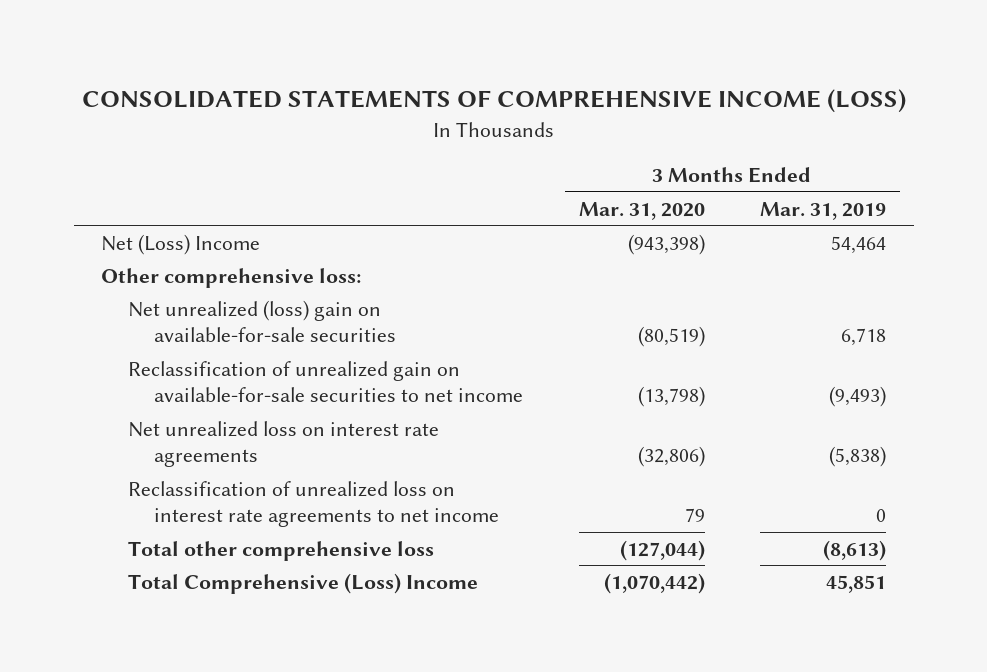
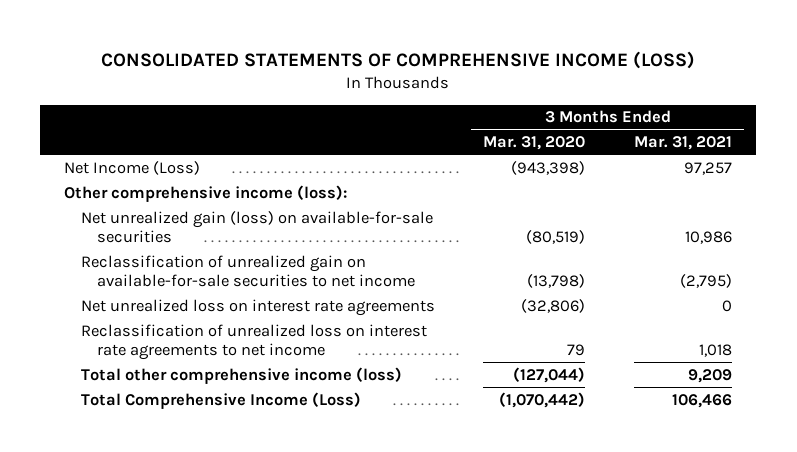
- | 3 Months Ended Mar. 31, 2020 | 3 Months Ended Mar. 31, 2019
+ | 3 Months Ended Mar. 31, 2020 | 3 Months Ended Mar. 31, 2021
- Net (Loss) Income | (943,398) | 54,464
- Other comprehensive loss:
- Net unrealized (loss) gain on available-for-sale securities | (80,519) | 6,718
+ Net Income (Loss) | (943,398) | 97,257
+ Other comprehensive income (loss):
+ Net unrealized gain (loss) on available-for-sale securities | (80,519) | 10,986
- Total other comprehensive loss | (127,044) | (8,613)
- Total Comprehensive (Loss) Income | (1,070,442) | 45,851
+ Total other comprehensive income (loss) | (127,044) | 9,209
+ Total Comprehensive Income (Loss) | (1,070,442) | 106,466

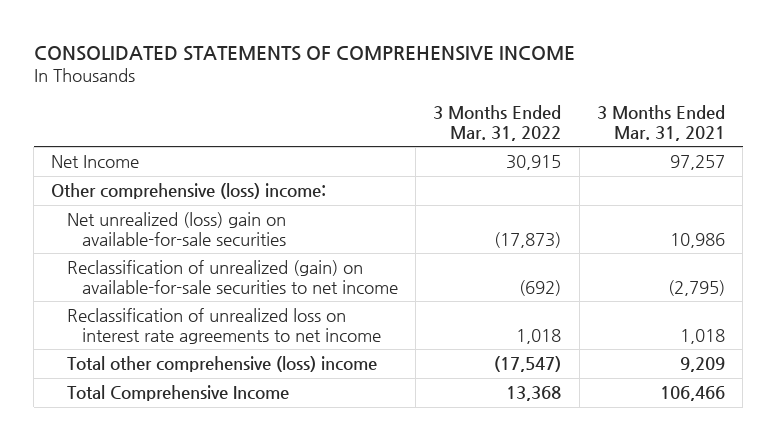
- CONSOLIDATED STATEMENTS OF COMPREHENSIVE INCOME (LOSS)
+ CONSOLIDATED STATEMENTS OF COMPREHENSIVE INCOME
- | 3 Months Ended Mar. 31, 2020 | 3 Months Ended Mar. 31, 2021
+ | 3 Months Ended Mar. 31, 2022 | 3 Months Ended Mar. 31, 2021
- Net Income (Loss) | (943,398) | 97,257
- Other comprehensive income (loss):
- Net unrealized gain (loss) on available-for-sale securities | (80,519) | 10,986
- Reclassification of unrealized gain on available-for-sale securities to net income | (13,798) | (2,795)
- Net unrealized loss on interest rate agreements | (32,806) | 0
+ Net Income | 30,915 | 97,257
+ Other comprehensive (loss) income:
+ Net unrealized (loss) gain on available-for-sale securities | (17,873) | 10,986
+ Reclassification of unrealized (gain) on available-for-sale securities to net income | (692) | (2,795)
- Total other comprehensive income (loss) | (127,044) | 9,209
- Total Comprehensive Income (Loss) | (1,070,442) | 106,466
+ Total other comprehensive (loss) income | (17,547) | 9,209
+ Total Comprehensive Income | 13,368 | 106,466

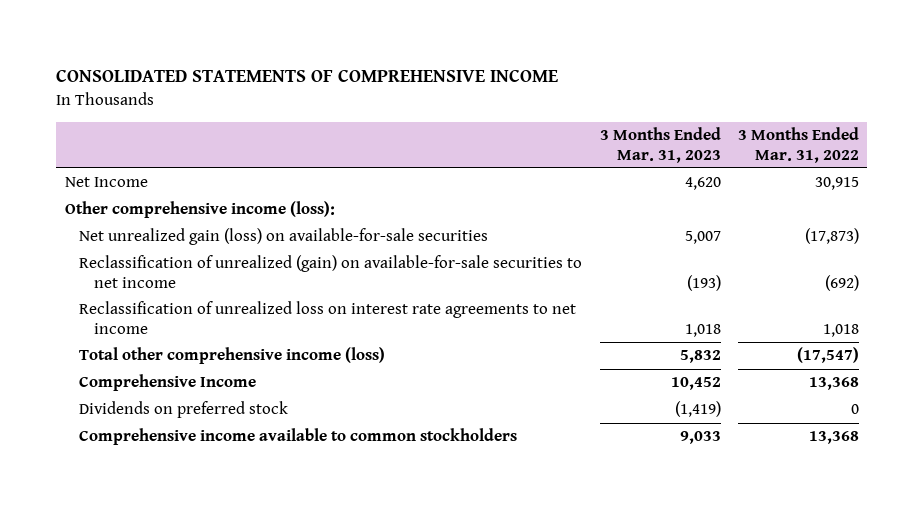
- | 3 Months Ended Mar. 31, 2022 | 3 Months Ended Mar. 31, 2021
+ | 3 Months Ended Mar. 31, 2023 | 3 Months Ended Mar. 31, 2022
- Other comprehensive (loss) income:
- Net unrealized (loss) gain on available-for-sale securities | (17,873) | 10,986
+ Other comprehensive income (loss):
+ Net unrealized gain (loss) on available-for-sale securities | 5,007 | (17,873)
- Total other comprehensive (loss) income | (17,547) | 9,209
- Total Comprehensive Income | 13,368 | 106,466
+ Total other comprehensive income (loss) | 5,832 | (17,547)
+ Comprehensive Income | 10,452 | 13,368
+ Dividends on preferred stock | (1,419) | 0
+ Comprehensive income available to common stockholders | 9,033 | 13,368

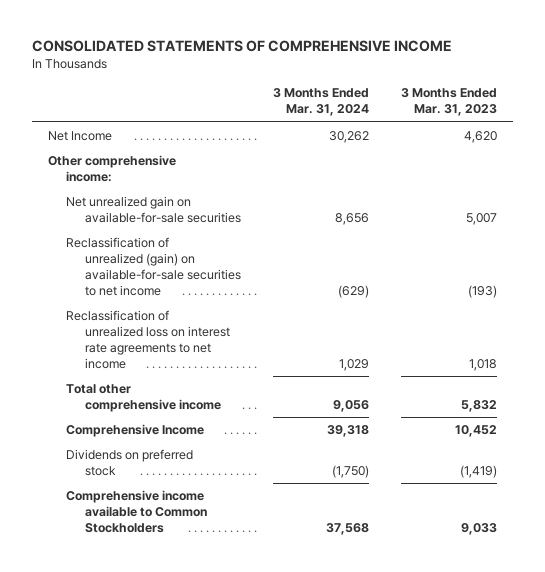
- | 3 Months Ended Mar. 31, 2023 | 3 Months Ended Mar. 31, 2022
+ | 3 Months Ended Mar. 31, 2024 | 3 Months Ended Mar. 31, 2023
- Other comprehensive income (loss):
- Net unrealized gain (loss) on available-for-sale securities | 5,007 | (17,873)
+ Other comprehensive income:
+ Net unrealized gain on available-for-sale securities | 8,656 | 5,007
- Total other comprehensive income (loss) | 5,832 | (17,547)
+ Total other comprehensive income | 9,056 | 5,832
- Comprehensive income available to common stockholders | 9,033 | 13,368
+ Comprehensive income available to Common Stockholders | 37,568 | 9,033

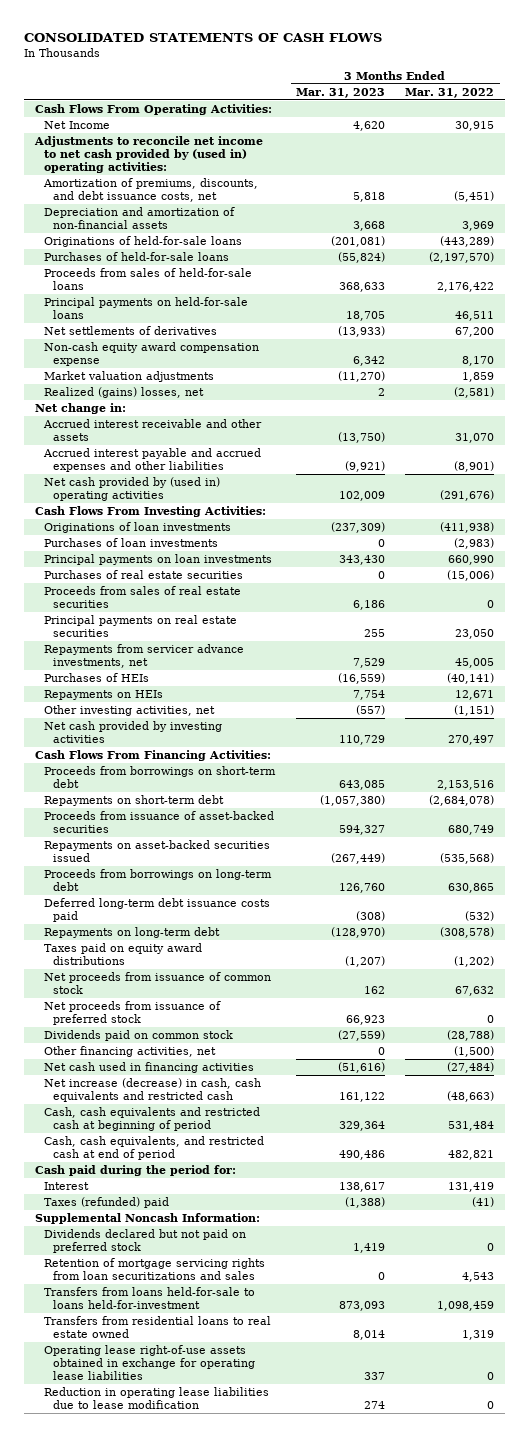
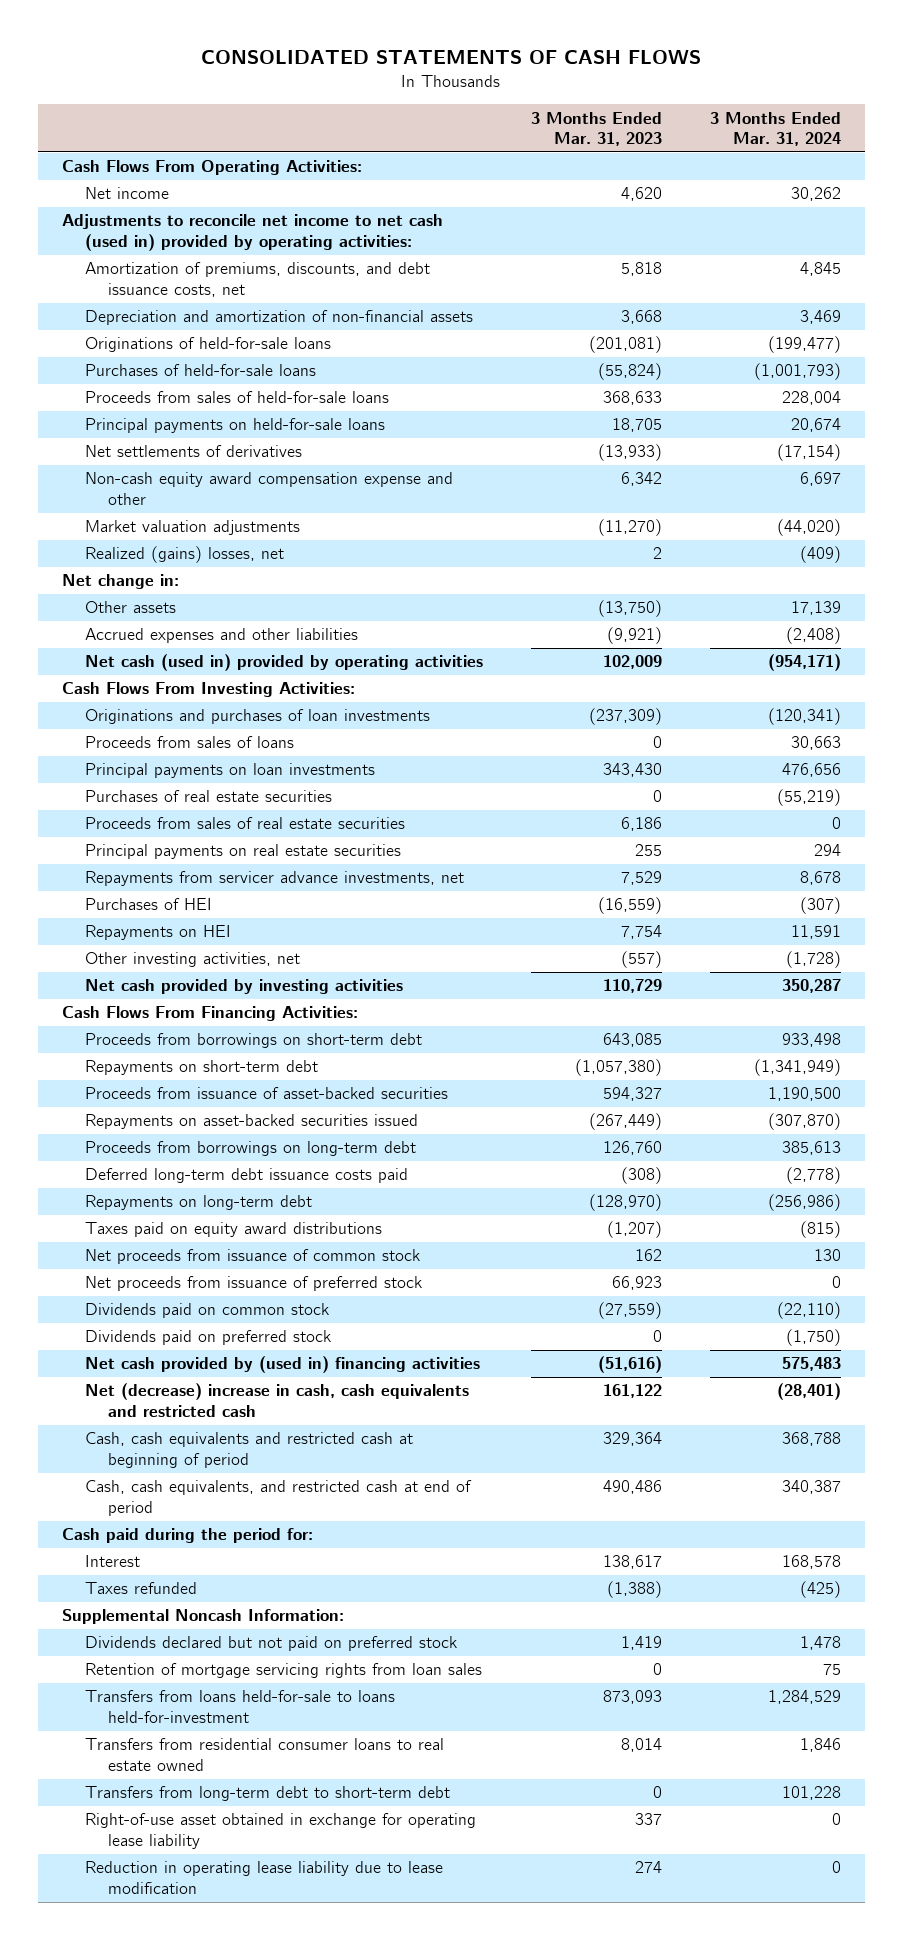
- | 3 Months Ended Mar. 31, 2023 | 3 Months Ended Mar. 31, 2022
+ | 3 Months Ended Mar. 31, 2023 | 3 Months Ended Mar. 31, 2024
- Net Income | 4,620 | 30,915
- Adjustments to reconcile net income to net cash provided by (used in) operating activities:
+ Net income | 4,620 | 30,262
+ Adjustments to reconcile net income to net cash (used in) provided by operating activities:
- Non-cash equity award compensation expense | 6,342 | 8,170
+ Non-cash equity award compensation expense and other | 6,342 | 6,697
- Accrued interest receivable and other assets | (13,750) | 31,070
- Accrued interest payable and accrued expenses and other liabilities | (9,921) | (8,901)
- Net cash provided by (used in) operating activities | 102,009 | (291,676)
+ Other assets | (13,750) | 17,139
+ Accrued expenses and other liabilities | (9,921) | (2,408)
+ Net cash (used in) provided by operating activities | 102,009 | (954,171)
- Originations of loan investments | (237,309) | (411,938)
- Purchases of loan investments | 0 | (2,983)
+ Originations and purchases of loan investments | (237,309) | (120,341)
+ Proceeds from sales of loans | 0 | 30,663
- Purchases of HEIs | (16,559) | (40,141)
- Repayments on HEIs | 7,754 | 12,671
+ Purchases of HEI | (16,559) | (307)
+ Repayments on HEI | 7,754 | 11,591
- Other financing activities, net | 0 | (1,500)
- Net cash used in financing activities | (51,616) | (27,484)
- Net increase (decrease) in cash, cash equivalents and restricted cash | 161,122 | (48,663)
+ Dividends paid on preferred stock | 0 | (1,750)
+ Net cash provided by (used in) financing activities | (51,616) | 575,483
+ Net (decrease) increase in cash, cash equivalents and restricted cash | 161,122 | (28,401)
- Taxes (refunded) paid | (1,388) | (41)
+ Taxes refunded | (1,388) | (425)
- Retention of mortgage servicing rights from loan securitizations and sales | 0 | 4,543
+ Retention of mortgage servicing rights from loan sales | 0 | 75
- Transfers from residential loans to real estate owned | 8,014 | 1,319
- Operating lease right-of-use assets obtained in exchange for operating lease liabilities | 337 | 0
- Reduction in operating lease liabilities due to lease modification | 274 | 0
+ Transfers from residential consumer loans to real estate owned | 8,014 | 1,846
+ Transfers from long-term debt to short-term debt | 0 | 101,228
+ Right-of-use asset obtained in exchange for operating lease liability | 337 | 0
+ Reduction in operating lease liability due to lease modification | 274 | 0

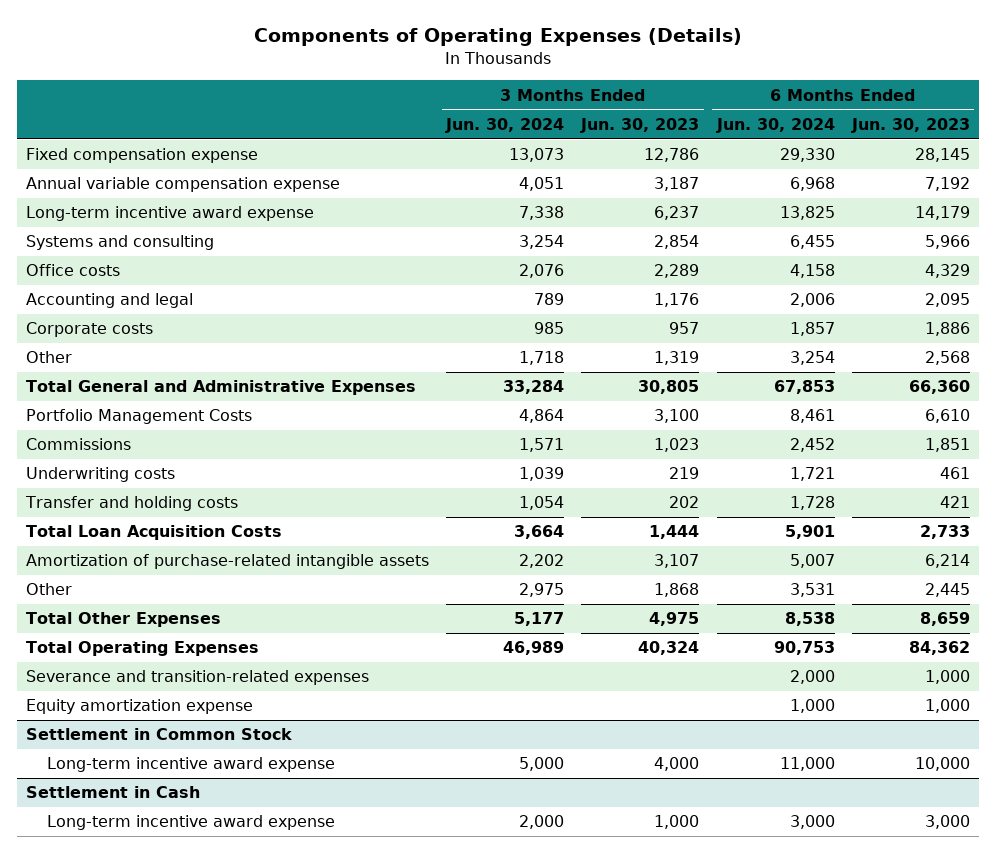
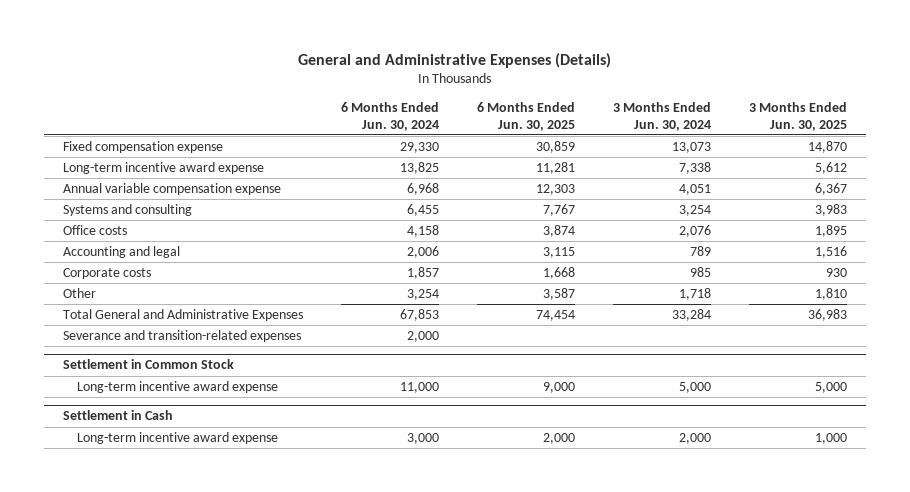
- Components of Operating Expenses (Details)
+ General and Administrative Expenses (Details)
- | 3 Months Ended Jun. 30, 2024 | 3 Months Ended Jun. 30, 2023 | 6 Months Ended Jun. 30, 2024 | 6 Months Ended Jun. 30, 2023
+ | 6 Months Ended Jun. 30, 2024 | 6 Months Ended Jun. 30, 2025 | 3 Months Ended Jun. 30, 2024 | 3 Months Ended Jun. 30, 2025
moved down: Annual variable compensation expense | 6,968 | 12,303 | 4,051 | 6,367
- Portfolio Management Costs | 4,864 | 3,100 | 8,461 | 6,610
- Commissions | 1,571 | 1,023 | 2,452 | 1,851
- Underwriting costs | 1,039 | 219 | 1,721 | 461
- Transfer and holding costs | 1,054 | 202 | 1,728 | 421
- Total Loan Acquisition Costs | 3,664 | 1,444 | 5,901 | 2,733
- Amortization of purchase-related intangible assets | 2,202 | 3,107 | 5,007 | 6,214
- Other | 2,975 | 1,868 | 3,531 | 2,445
- Total Other Expenses | 5,177 | 4,975 | 8,538 | 8,659
- Total Operating Expenses | 46,989 | 40,324 | 90,753 | 84,362
- Equity amortization expense | | | 1,000 | 1,000

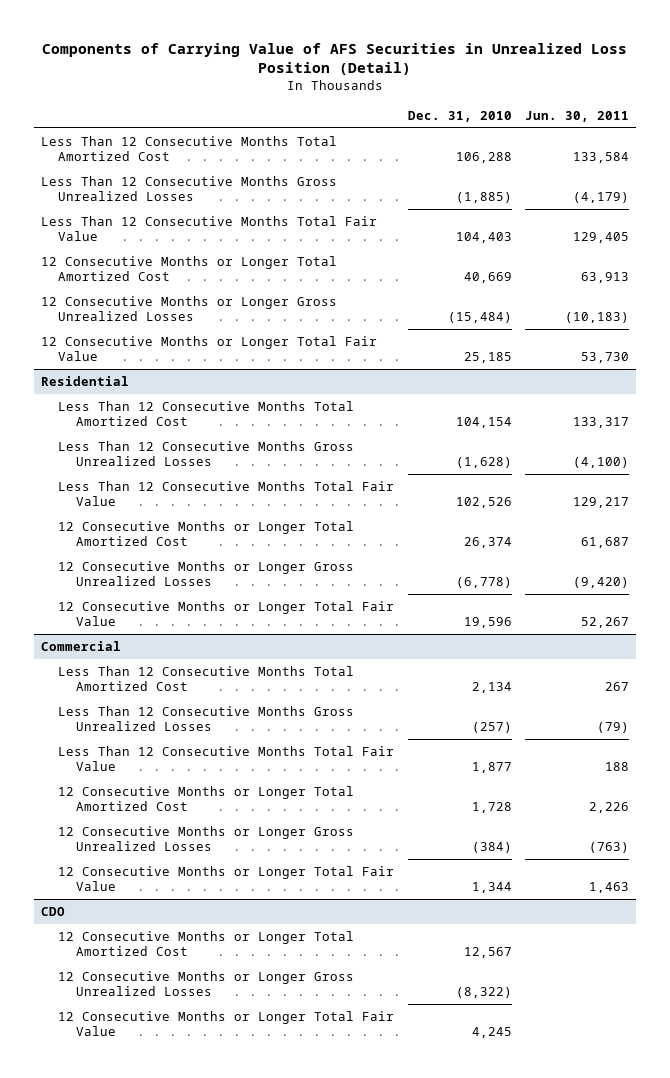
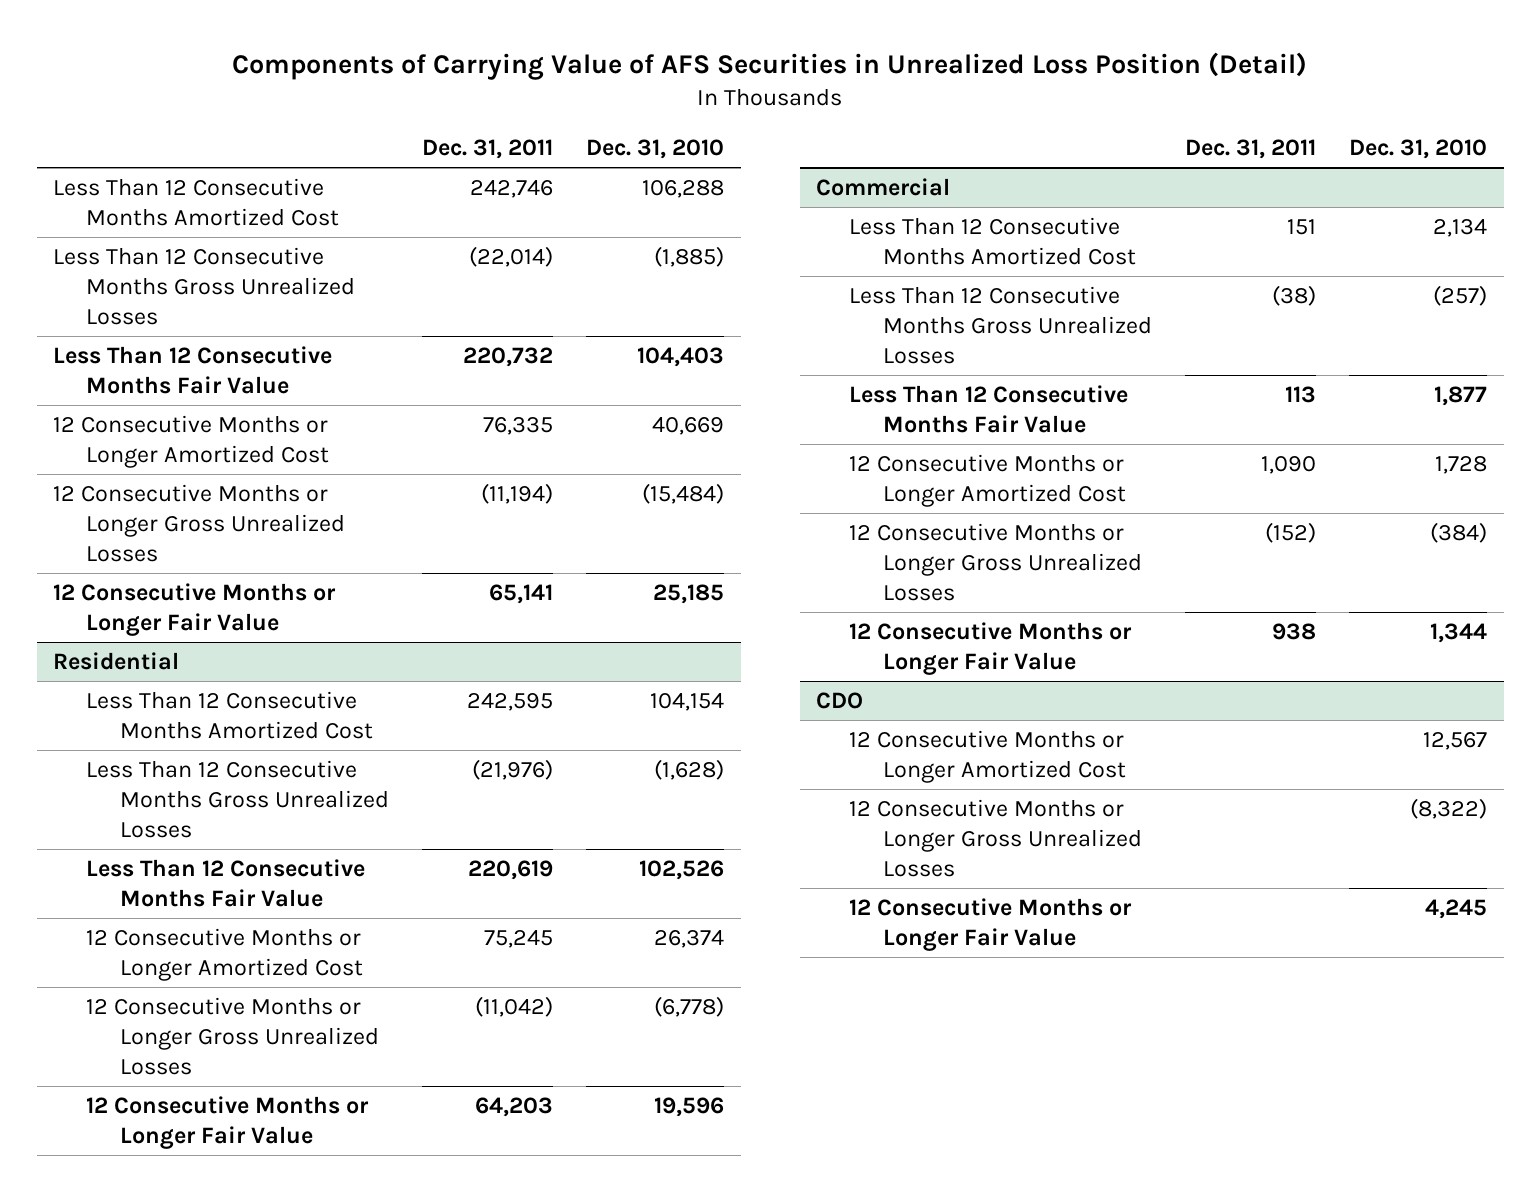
- | Dec. 31, 2010 | Jun. 30, 2011
+ | Dec. 31, 2011 | Dec. 31, 2010
- Less Than 12 Consecutive Months Total Amortized Cost | 106,288 | 133,584
+ Less Than 12 Consecutive Months Amortized Cost | 242,746 | 106,288
- Less Than 12 Consecutive Months Total Fair Value | 104,403 | 129,405
- 12 Consecutive Months or Longer Total Amortized Cost | 40,669 | 63,913
+ Less Than 12 Consecutive Months Fair Value | 220,732 | 104,403
+ 12 Consecutive Months or Longer Amortized Cost | 76,335 | 40,669
- 12 Consecutive Months or Longer Total Fair Value | 25,185 | 53,730
+ 12 Consecutive Months or Longer Fair Value | 65,141 | 25,185
@ Residential
- Less Than 12 Consecutive Months Total Amortized Cost | 104,154 | 133,317
+ Less Than 12 Consecutive Months Amortized Cost | 242,595 | 104,154
- Less Than 12 Consecutive Months Total Fair Value | 102,526 | 129,217
- 12 Consecutive Months or Longer Total Amortized Cost | 26,374 | 61,687
+ Less Than 12 Consecutive Months Fair Value | 220,619 | 102,526
+ 12 Consecutive Months or Longer Amortized Cost | 75,245 | 26,374
- 12 Consecutive Months or Longer Total Fair Value | 19,596 | 52,267
+ 12 Consecutive Months or Longer Fair Value | 64,203 | 19,596
@ Commercial
- Less Than 12 Consecutive Months Total Amortized Cost | 2,134 | 267
+ Less Than 12 Consecutive Months Amortized Cost | 151 | 2,134
- Less Than 12 Consecutive Months Total Fair Value | 1,877 | 188
- 12 Consecutive Months or Longer Total Amortized Cost | 1,728 | 2,226
+ Less Than 12 Consecutive Months Fair Value | 113 | 1,877
+ 12 Consecutive Months or Longer Amortized Cost | 1,090 | 1,728
- 12 Consecutive Months or Longer Total Fair Value | 1,344 | 1,463
+ 12 Consecutive Months or Longer Fair Value | 938 | 1,344
@ CDO
- 12 Consecutive Months or Longer Total Amortized Cost | 12,567 |
+ 12 Consecutive Months or Longer Amortized Cost | | 12,567
- 12 Consecutive Months or Longer Total Fair Value | 4,245 |
+ 12 Consecutive Months or Longer Fair Value | | 4,245

